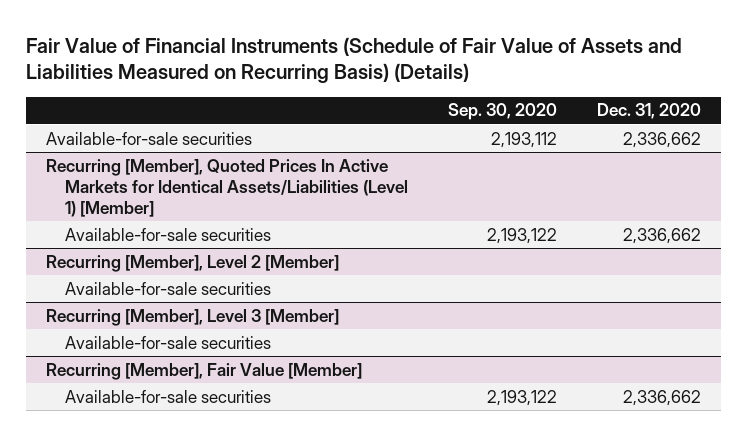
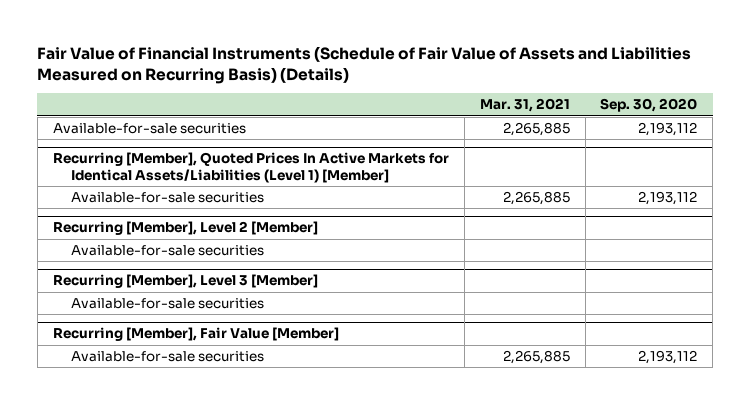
- | Sep. 30, 2020 | Dec. 31, 2020
+ | Mar. 31, 2021 | Sep. 30, 2020
@ Recurring [Member], Quoted Prices In Active Markets for Identical Assets/Liabilities (Level 1) [Member]
- Available-for-sale securities | 2,193,122 | 2,336,662
+ Available-for-sale securities | 2,265,885 | 2,193,112
@ Recurring [Member], Fair Value [Member]
- Available-for-sale securities | 2,193,122 | 2,336,662
+ Available-for-sale securities | 2,265,885 | 2,193,112

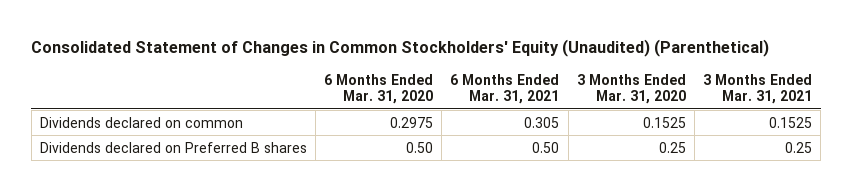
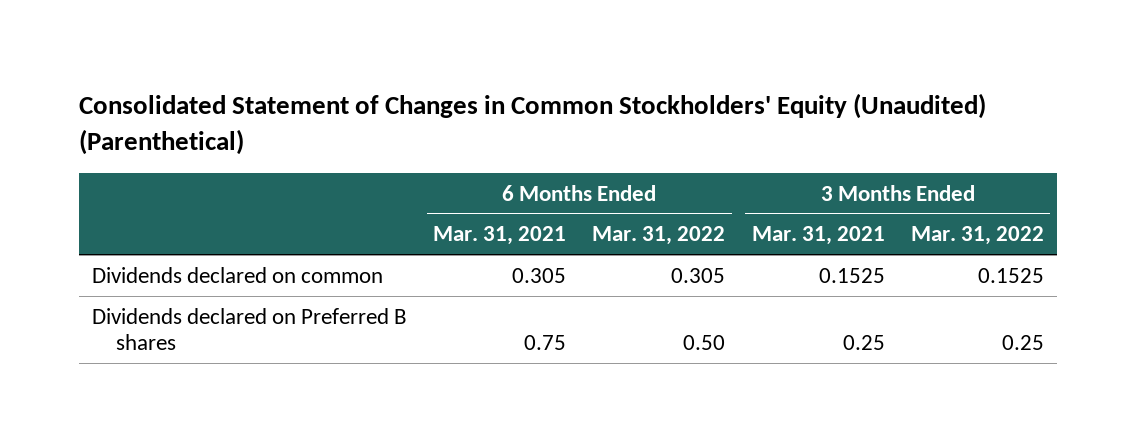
- | 6 Months Ended Mar. 31, 2020 | 6 Months Ended Mar. 31, 2021 | 3 Months Ended Mar. 31, 2020 | 3 Months Ended Mar. 31, 2021
+ | 6 Months Ended Mar. 31, 2021 | 6 Months Ended Mar. 31, 2022 | 3 Months Ended Mar. 31, 2021 | 3 Months Ended Mar. 31, 2022
- Dividends declared on Preferred B shares | 0.50 | 0.50 | 0.25 | 0.25
+ Dividends declared on Preferred B shares | 0.75 | 0.50 | 0.25 | 0.25

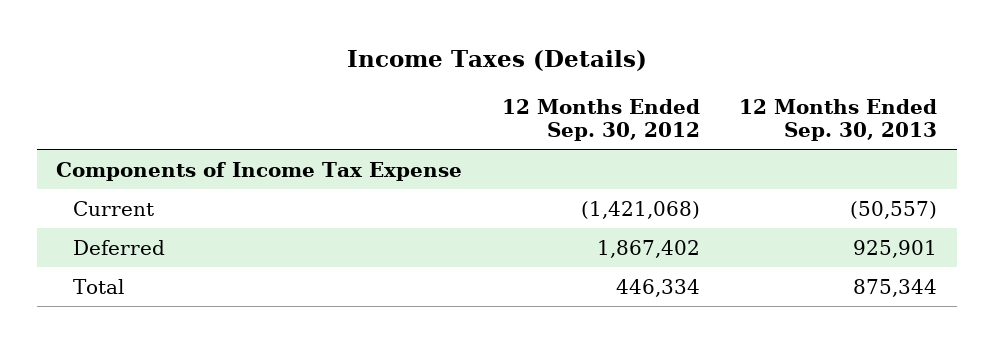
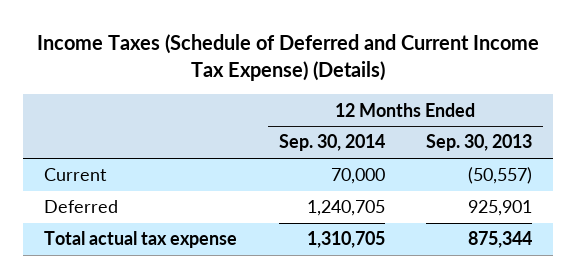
- Income Taxes (Details)
+ Income Taxes (Schedule of Deferred and Current Income Tax Expense) (Details)
- | 12 Months Ended Sep. 30, 2012 | 12 Months Ended Sep. 30, 2013
+ | 12 Months Ended Sep. 30, 2014 | 12 Months Ended Sep. 30, 2013
- Components of Income Tax Expense
- Total | 446,334 | 875,344
+ Total actual tax expense | 1,310,705 | 875,344

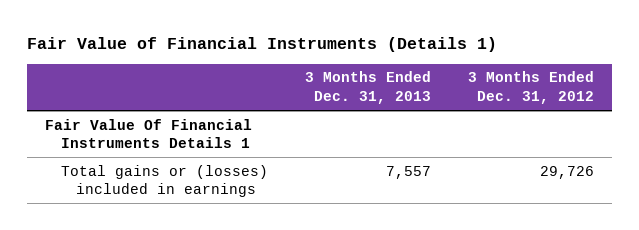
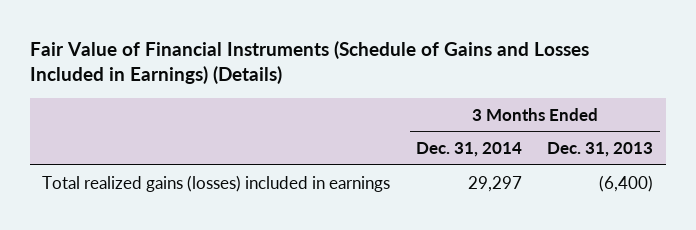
- Fair Value of Financial Instruments (Details 1)
+ Fair Value of Financial Instruments (Schedule of Gains and Losses Included in Earnings) (Details)
- | 3 Months Ended Dec. 31, 2013 | 3 Months Ended Dec. 31, 2012
+ | 3 Months Ended Dec. 31, 2014 | 3 Months Ended Dec. 31, 2013
- Fair Value Of Financial Instruments Details 1
- Total gains or (losses) included in earnings | 7,557 | 29,726
+ Total realized gains (losses) included in earnings | 29,297 | (6,400)

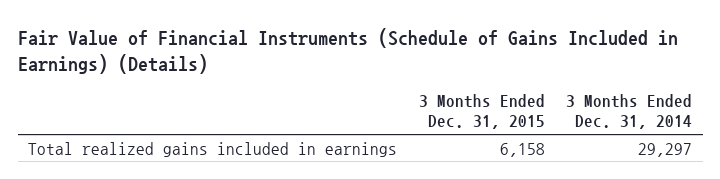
- Fair Value of Financial Instruments (Schedule of Gains and Losses Included in Earnings) (Details)
+ Fair Value of Financial Instruments (Schedule of Gains Included in Earnings) (Details)
- | 3 Months Ended Dec. 31, 2014 | 3 Months Ended Dec. 31, 2013
+ | 3 Months Ended Dec. 31, 2015 | 3 Months Ended Dec. 31, 2014
- Total realized gains (losses) included in earnings | 29,297 | (6,400)
+ Total realized gains included in earnings | 6,158 | 29,297

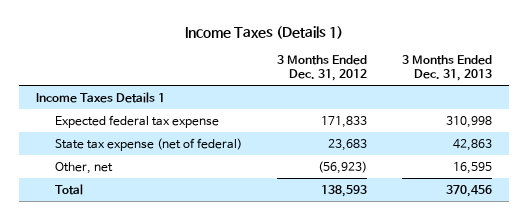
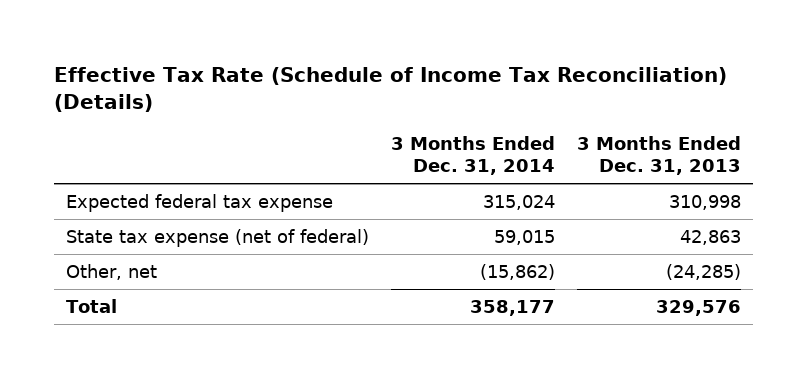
- Income Taxes (Details 1)
+ Effective Tax Rate (Schedule of Income Tax Reconciliation) (Details)
- | 3 Months Ended Dec. 31, 2012 | 3 Months Ended Dec. 31, 2013
+ | 3 Months Ended Dec. 31, 2014 | 3 Months Ended Dec. 31, 2013
- Income Taxes Details 1
- Other, net | (56,923) | 16,595
- Total | 138,593 | 370,456
+ Other, net | (15,862) | (24,285)
+ Total | 358,177 | 329,576

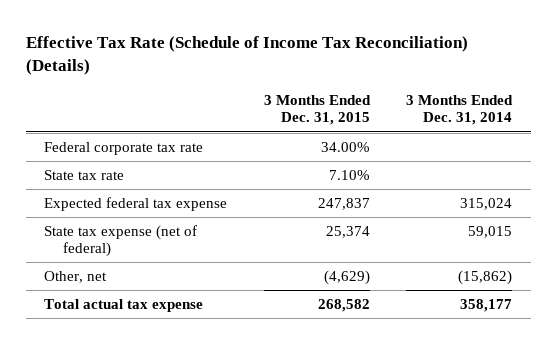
- | 3 Months Ended Dec. 31, 2014 | 3 Months Ended Dec. 31, 2013
+ | 3 Months Ended Dec. 31, 2015 | 3 Months Ended Dec. 31, 2014
+ Federal corporate tax rate | 34.00% |
+ State tax rate | 7.10% |
- Total | 358,177 | 329,576
+ Total actual tax expense | 268,582 | 358,177

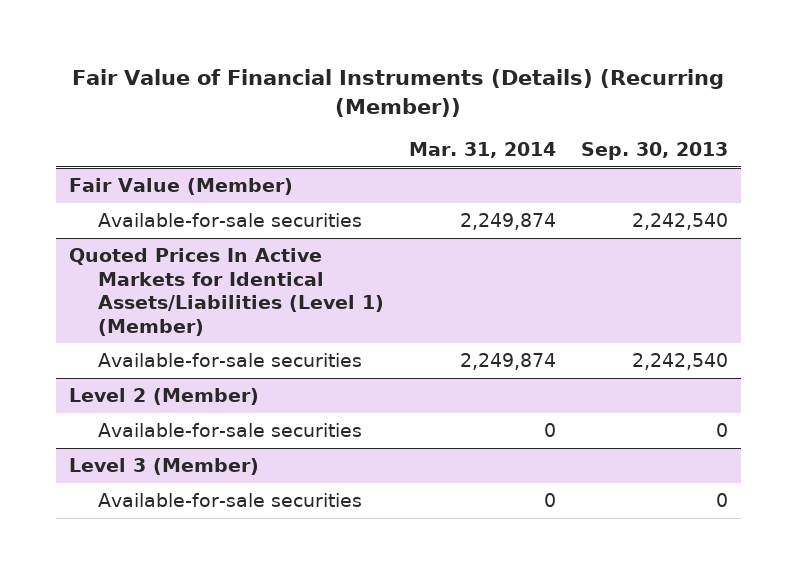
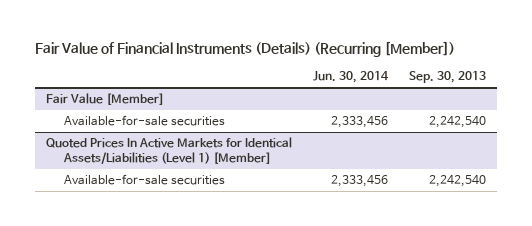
- Fair Value of Financial Instruments (Details) (Recurring (Member))
+ Fair Value of Financial Instruments (Details) (Recurring [Member])
- | Mar. 31, 2014 | Sep. 30, 2013
+ | Jun. 30, 2014 | Sep. 30, 2013
- Fair Value (Member)
+ Fair Value [Member]
- Quoted Prices In Active Markets for Identical Assets/Liabilities (Level 1) (Member)
+ Quoted Prices In Active Markets for Identical Assets/Liabilities (Level 1) [Member]
- Level 2 (Member)
- Available-for-sale securities | 0 | 0
- Level 3 (Member)
- Available-for-sale securities | 0 | 0

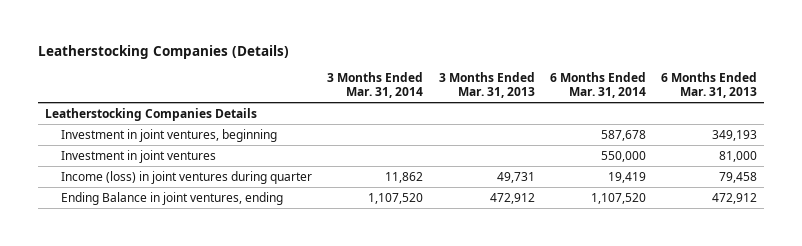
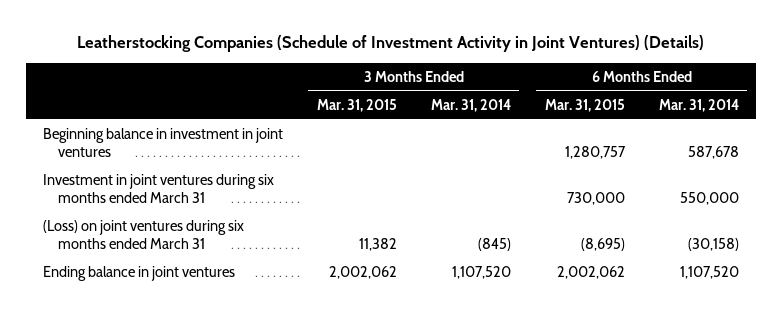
- Leatherstocking Companies (Details)
+ Leatherstocking Companies (Schedule of Investment Activity in Joint Ventures) (Details)
- | 3 Months Ended Mar. 31, 2014 | 3 Months Ended Mar. 31, 2013 | 6 Months Ended Mar. 31, 2014 | 6 Months Ended Mar. 31, 2013
+ | 3 Months Ended Mar. 31, 2015 | 3 Months Ended Mar. 31, 2014 | 6 Months Ended Mar. 31, 2015 | 6 Months Ended Mar. 31, 2014
- Leatherstocking Companies Details
- Investment in joint ventures, beginning | | | 587,678 | 349,193
- Investment in joint ventures | | | 550,000 | 81,000
- Income (loss) in joint ventures during quarter | 11,862 | 49,731 | 19,419 | 79,458
- Ending Balance in joint ventures, ending | 1,107,520 | 472,912 | 1,107,520 | 472,912
+ Beginning balance in investment in joint ventures | | | 1,280,757 | 587,678
+ Investment in joint ventures during six months ended March 31 | | | 730,000 | 550,000
+ (Loss) on joint ventures during six months ended March 31 | 11,382 | (845) | (8,695) | (30,158)
+ Ending balance in joint ventures | 2,002,062 | 1,107,520 | 2,002,062 | 1,107,520

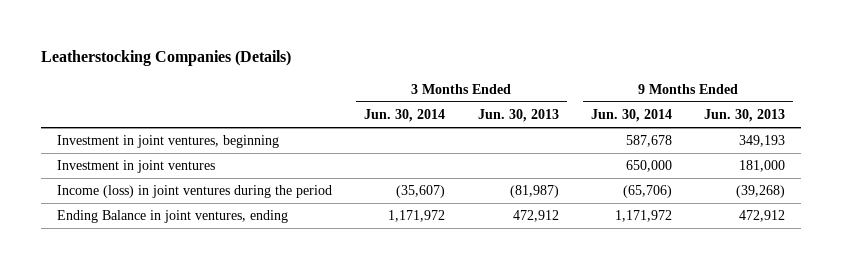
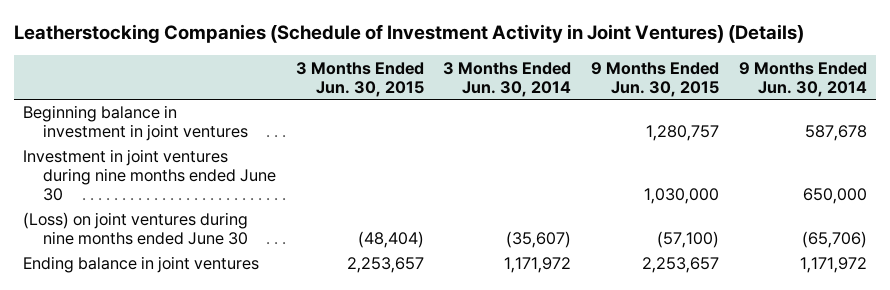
- Leatherstocking Companies (Details)
+ Leatherstocking Companies (Schedule of Investment Activity in Joint Ventures) (Details)
- | 3 Months Ended Jun. 30, 2014 | 3 Months Ended Jun. 30, 2013 | 9 Months Ended Jun. 30, 2014 | 9 Months Ended Jun. 30, 2013
+ | 3 Months Ended Jun. 30, 2015 | 3 Months Ended Jun. 30, 2014 | 9 Months Ended Jun. 30, 2015 | 9 Months Ended Jun. 30, 2014
- Investment in joint ventures, beginning | | | 587,678 | 349,193
- Investment in joint ventures | | | 650,000 | 181,000
- Income (loss) in joint ventures during the period | (35,607) | (81,987) | (65,706) | (39,268)
- Ending Balance in joint ventures, ending | 1,171,972 | 472,912 | 1,171,972 | 472,912
+ Beginning balance in investment in joint ventures | | | 1,280,757 | 587,678
+ Investment in joint ventures during nine months ended June 30 | | | 1,030,000 | 650,000
+ (Loss) on joint ventures during nine months ended June 30 | (48,404) | (35,607) | (57,100) | (65,706)
+ Ending balance in joint ventures | 2,253,657 | 1,171,972 | 2,253,657 | 1,171,972

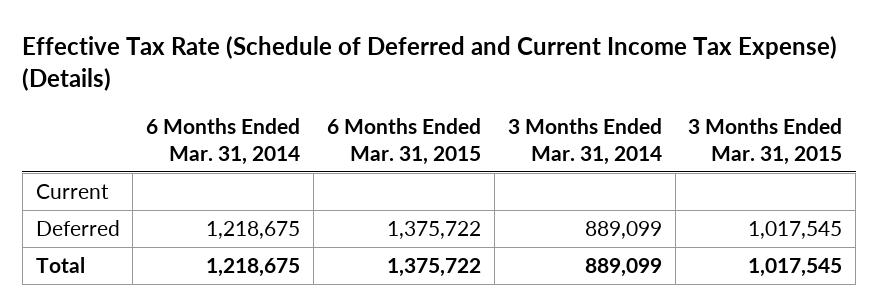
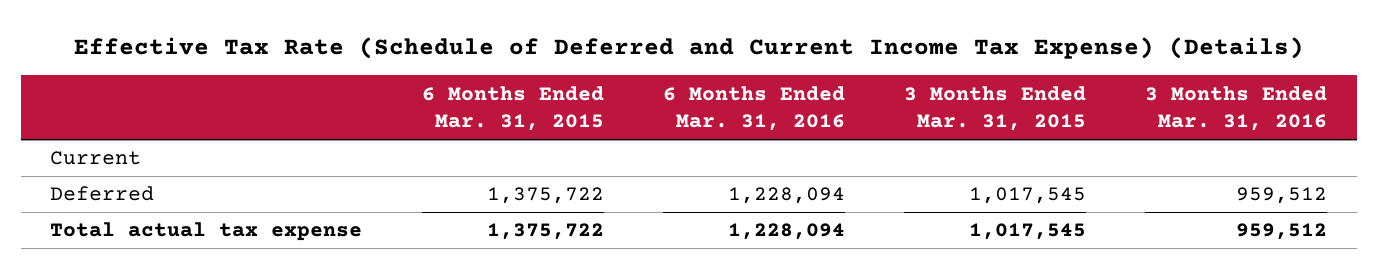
- | 6 Months Ended Mar. 31, 2014 | 6 Months Ended Mar. 31, 2015 | 3 Months Ended Mar. 31, 2014 | 3 Months Ended Mar. 31, 2015
+ | 6 Months Ended Mar. 31, 2015 | 6 Months Ended Mar. 31, 2016 | 3 Months Ended Mar. 31, 2015 | 3 Months Ended Mar. 31, 2016
- Total | 1,218,675 | 1,375,722 | 889,099 | 1,017,545
+ Total actual tax expense | 1,375,722 | 1,228,094 | 1,017,545 | 959,512

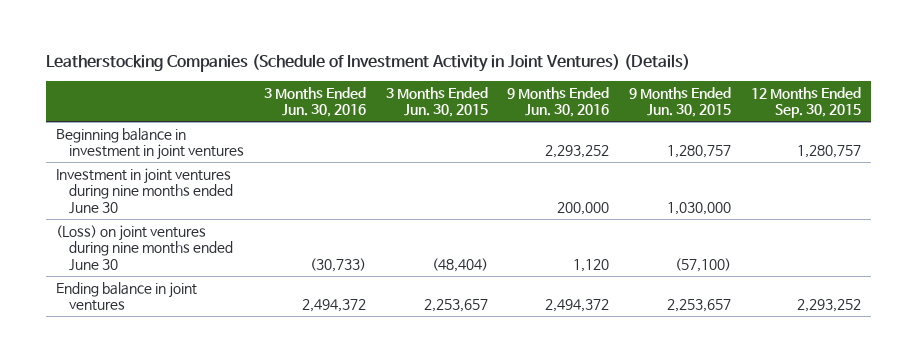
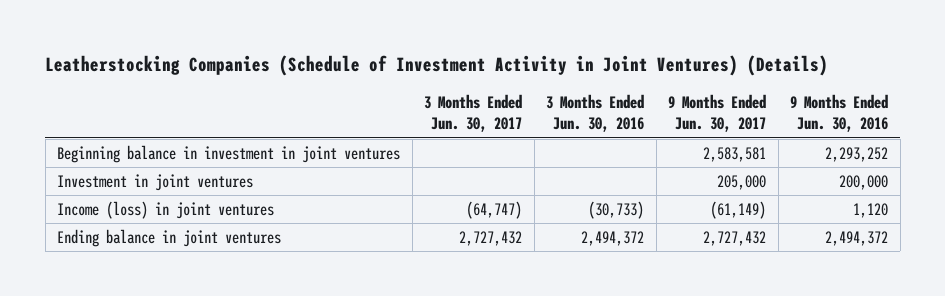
- | 3 Months Ended Jun. 30, 2016 | 3 Months Ended Jun. 30, 2015 | 9 Months Ended Jun. 30, 2016 | 9 Months Ended Jun. 30, 2015 | 12 Months Ended Sep. 30, 2015
+ | 3 Months Ended Jun. 30, 2017 | 3 Months Ended Jun. 30, 2016 | 9 Months Ended Jun. 30, 2017 | 9 Months Ended Jun. 30, 2016
- Investment in joint ventures during nine months ended June 30 | | | 200,000 | 1,030,000 |
- (Loss) on joint ventures during nine months ended June 30 | (30,733) | (48,404) | 1,120 | (57,100) |
+ Investment in joint ventures | | | 205,000 | 200,000
+ Income (loss) in joint ventures | (64,747) | (30,733) | (61,149) | 1,120

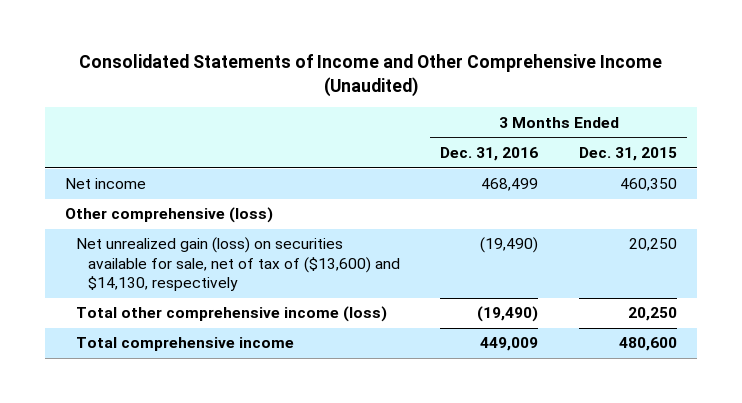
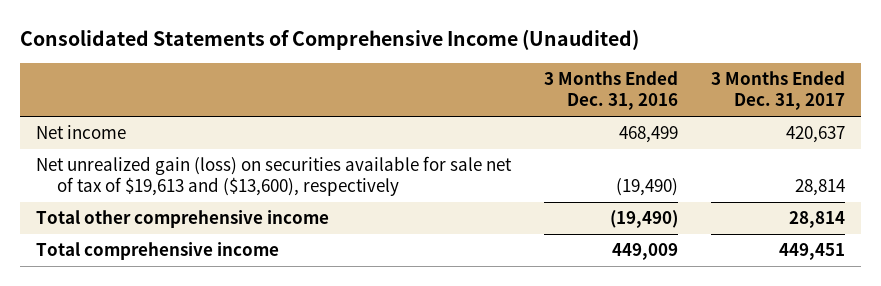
- Consolidated Statements of Income and Other Comprehensive Income (Unaudited)
+ Consolidated Statements of Comprehensive Income (Unaudited)
- | 3 Months Ended Dec. 31, 2016 | 3 Months Ended Dec. 31, 2015
+ | 3 Months Ended Dec. 31, 2016 | 3 Months Ended Dec. 31, 2017
- Other comprehensive (loss)
- Net unrealized gain (loss) on securities available for sale, net of tax of ($13,600) and $14,130, respectively | (19,490) | 20,250
- Total other comprehensive income (loss) | (19,490) | 20,250
+ Net unrealized gain (loss) on securities available for sale net of tax of $19,613 and ($13,600), respectively | (19,490) | 28,814
+ Total other comprehensive income | (19,490) | 28,814

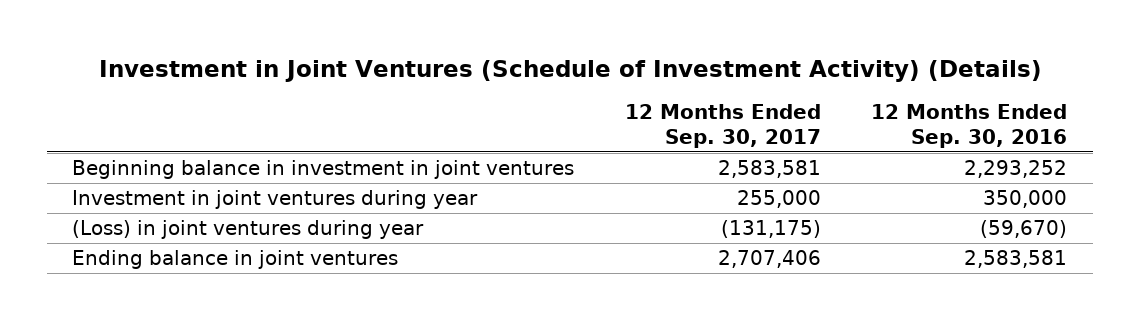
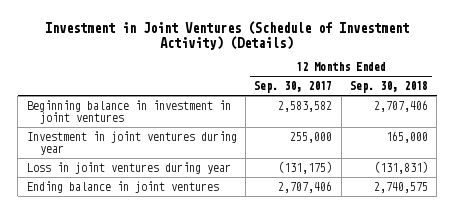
- | 12 Months Ended Sep. 30, 2017 | 12 Months Ended Sep. 30, 2016
+ | 12 Months Ended Sep. 30, 2017 | 12 Months Ended Sep. 30, 2018
- Beginning balance in investment in joint ventures | 2,583,581 | 2,293,252
+ Beginning balance in investment in joint ventures | 2,583,582 | 2,707,406
- (Loss) in joint ventures during year | (131,175) | (59,670)
+ Loss in joint ventures during year | (131,175) | (131,831)

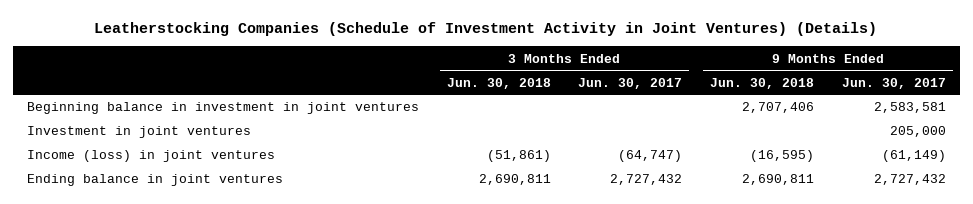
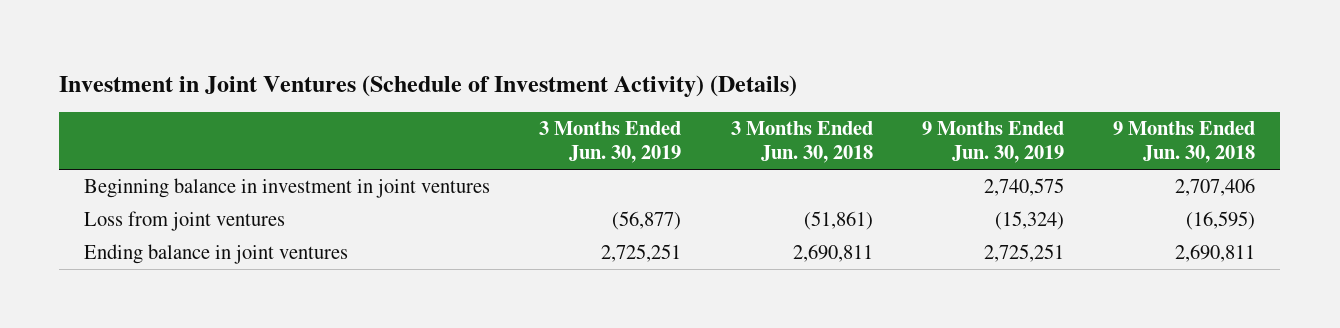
- Leatherstocking Companies (Schedule of Investment Activity in Joint Ventures) (Details)
+ Investment in Joint Ventures (Schedule of Investment Activity) (Details)
- | 3 Months Ended Jun. 30, 2018 | 3 Months Ended Jun. 30, 2017 | 9 Months Ended Jun. 30, 2018 | 9 Months Ended Jun. 30, 2017
+ | 3 Months Ended Jun. 30, 2019 | 3 Months Ended Jun. 30, 2018 | 9 Months Ended Jun. 30, 2019 | 9 Months Ended Jun. 30, 2018
- Investment in joint ventures | | | | 205,000
- Income (loss) in joint ventures | (51,861) | (64,747) | (16,595) | (61,149)
+ Loss from joint ventures | (56,877) | (51,861) | (15,324) | (16,595)

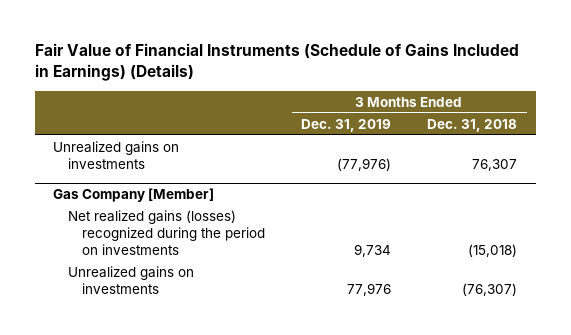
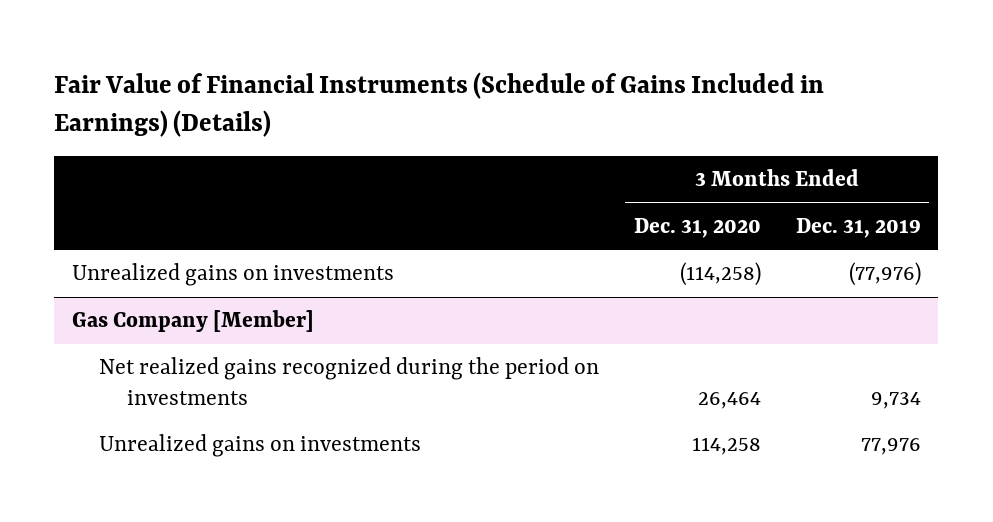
- | 3 Months Ended Dec. 31, 2019 | 3 Months Ended Dec. 31, 2018
+ | 3 Months Ended Dec. 31, 2020 | 3 Months Ended Dec. 31, 2019
@ Gas Company [Member]
- Net realized gains (losses) recognized during the period on investments | 9,734 | (15,018)
+ Net realized gains recognized during the period on investments | 26,464 | 9,734

